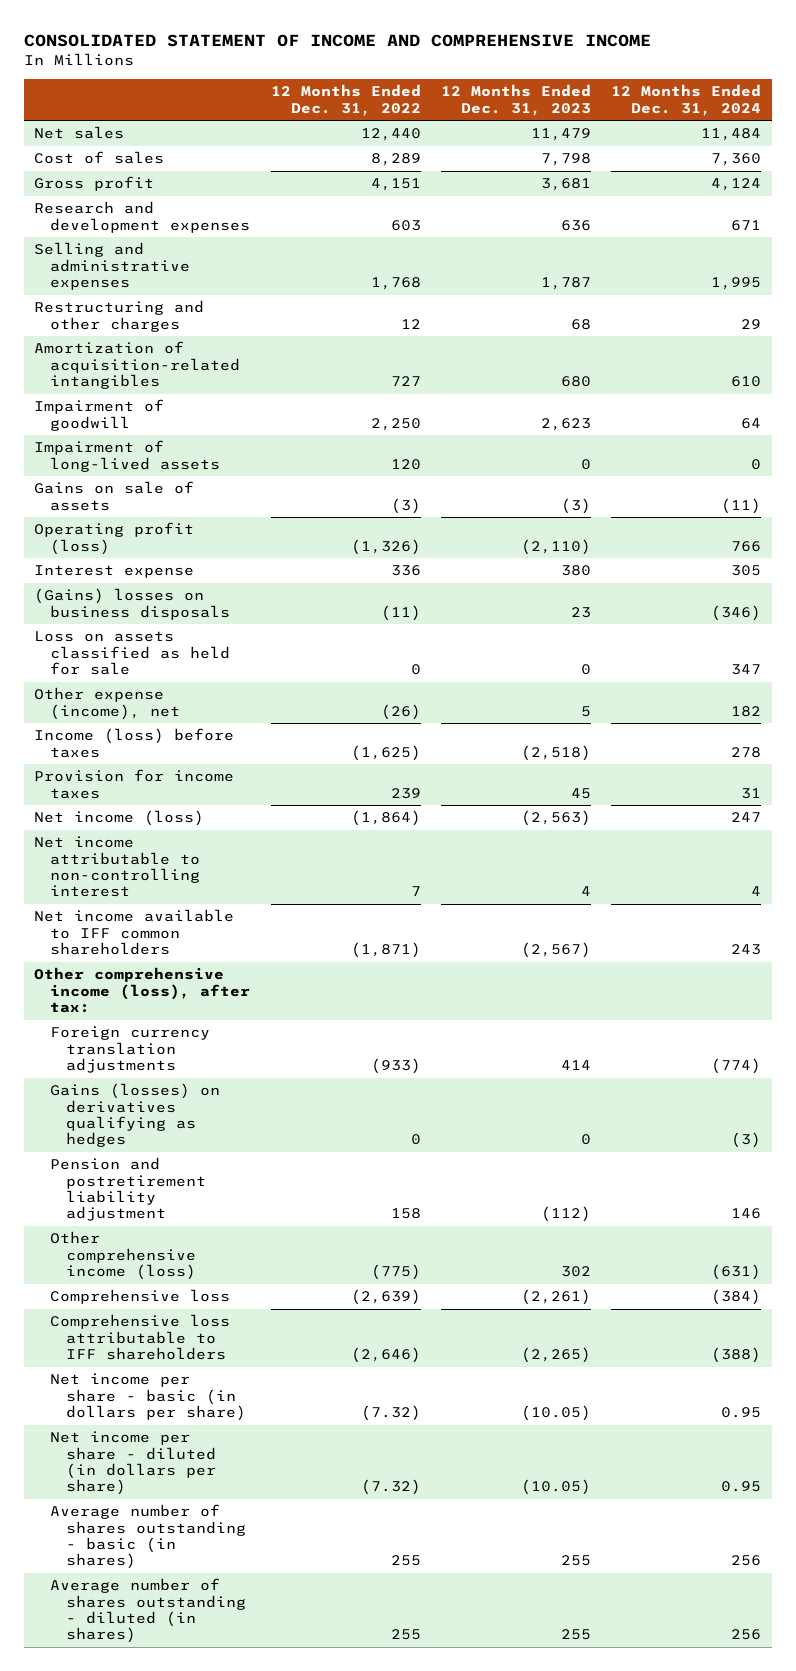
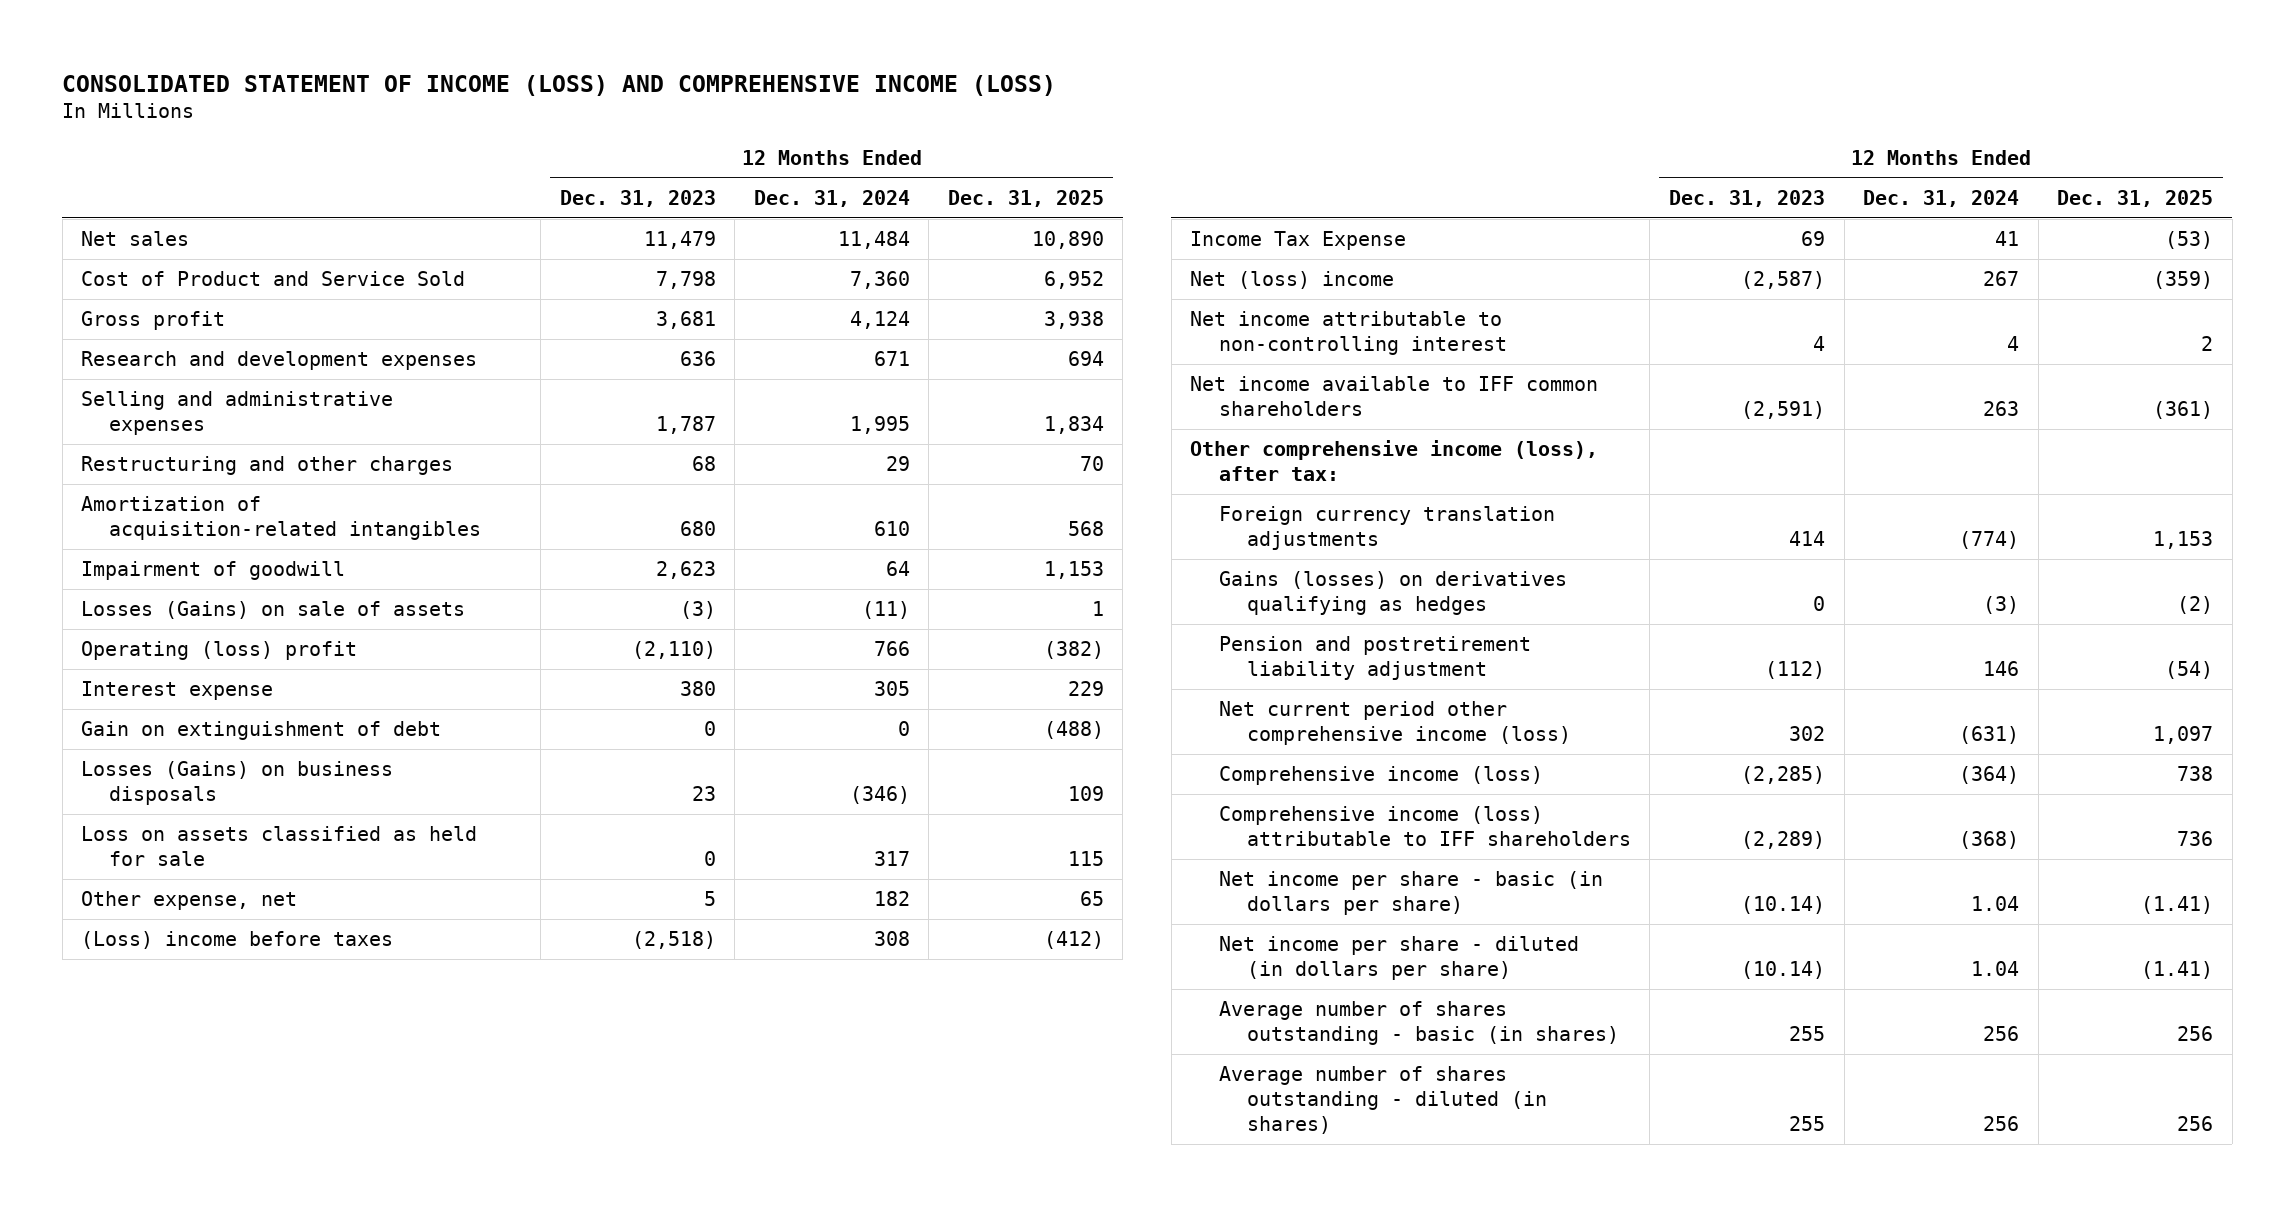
- CONSOLIDATED STATEMENT OF INCOME AND COMPREHENSIVE INCOME
+ CONSOLIDATED STATEMENT OF INCOME (LOSS) AND COMPREHENSIVE INCOME (LOSS)
- | 12 Months Ended Dec. 31, 2022 | 12 Months Ended Dec. 31, 2023 | 12 Months Ended Dec. 31, 2024
+ | 12 Months Ended Dec. 31, 2023 | 12 Months Ended Dec. 31, 2024 | 12 Months Ended Dec. 31, 2025
- Cost of sales | 8,289 | 7,798 | 7,360
+ Cost of Product and Service Sold | 7,798 | 7,360 | 6,952
- Impairment of long-lived assets | 120 | 0 | 0
- Gains on sale of assets | (3) | (3) | (11)
- Operating profit (loss) | (1,326) | (2,110) | 766
+ Losses (Gains) on sale of assets | (3) | (11) | 1
+ Operating (loss) profit | (2,110) | 766 | (382)
- (Gains) losses on business disposals | (11) | 23 | (346)
- Loss on assets classified as held for sale | 0 | 0 | 347
- Other expense (income), net | (26) | 5 | 182
- Income (loss) before taxes | (1,625) | (2,518) | 278
- Provision for income taxes | 239 | 45 | 31
- Net income (loss) | (1,864) | (2,563) | 247
+ Gain on extinguishment of debt | 0 | 0 | (488)
+ Losses (Gains) on business disposals | 23 | (346) | 109
+ Loss on assets classified as held for sale | 0 | 317 | 115
+ Other expense, net | 5 | 182 | 65
+ (Loss) income before taxes | (2,518) | 308 | (412)
+ Income Tax Expense | 69 | 41 | (53)
+ Net (loss) income | (2,587) | 267 | (359)
- Net income available to IFF common shareholders | (1,871) | (2,567) | 243
+ Net income available to IFF common shareholders | (2,591) | 263 | (361)
- Other comprehensive income (loss) | (775) | 302 | (631)
- Comprehensive loss | (2,639) | (2,261) | (384)
- Comprehensive loss attributable to IFF shareholders | (2,646) | (2,265) | (388)
- Net income per share - basic (in dollars per share) | (7.32) | (10.05) | 0.95
- Net income per share - diluted (in dollars per share) | (7.32) | (10.05) | 0.95
+ Net current period other comprehensive income (loss) | 302 | (631) | 1,097
+ Comprehensive income (loss) | (2,285) | (364) | 738
+ Comprehensive income (loss) attributable to IFF shareholders | (2,289) | (368) | 736
+ Net income per share - basic (in dollars per share) | (10.14) | 1.04 | (1.41)
+ Net income per share - diluted (in dollars per share) | (10.14) | 1.04 | (1.41)

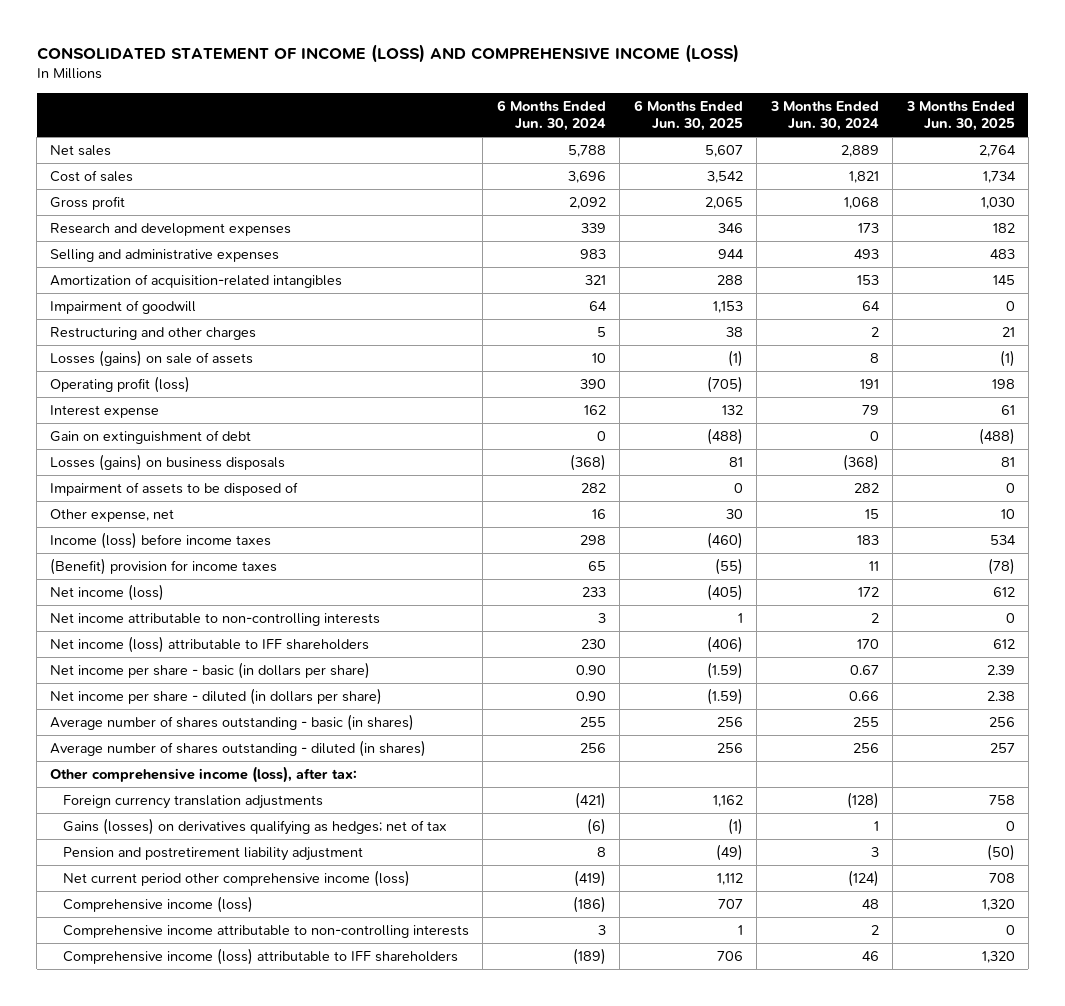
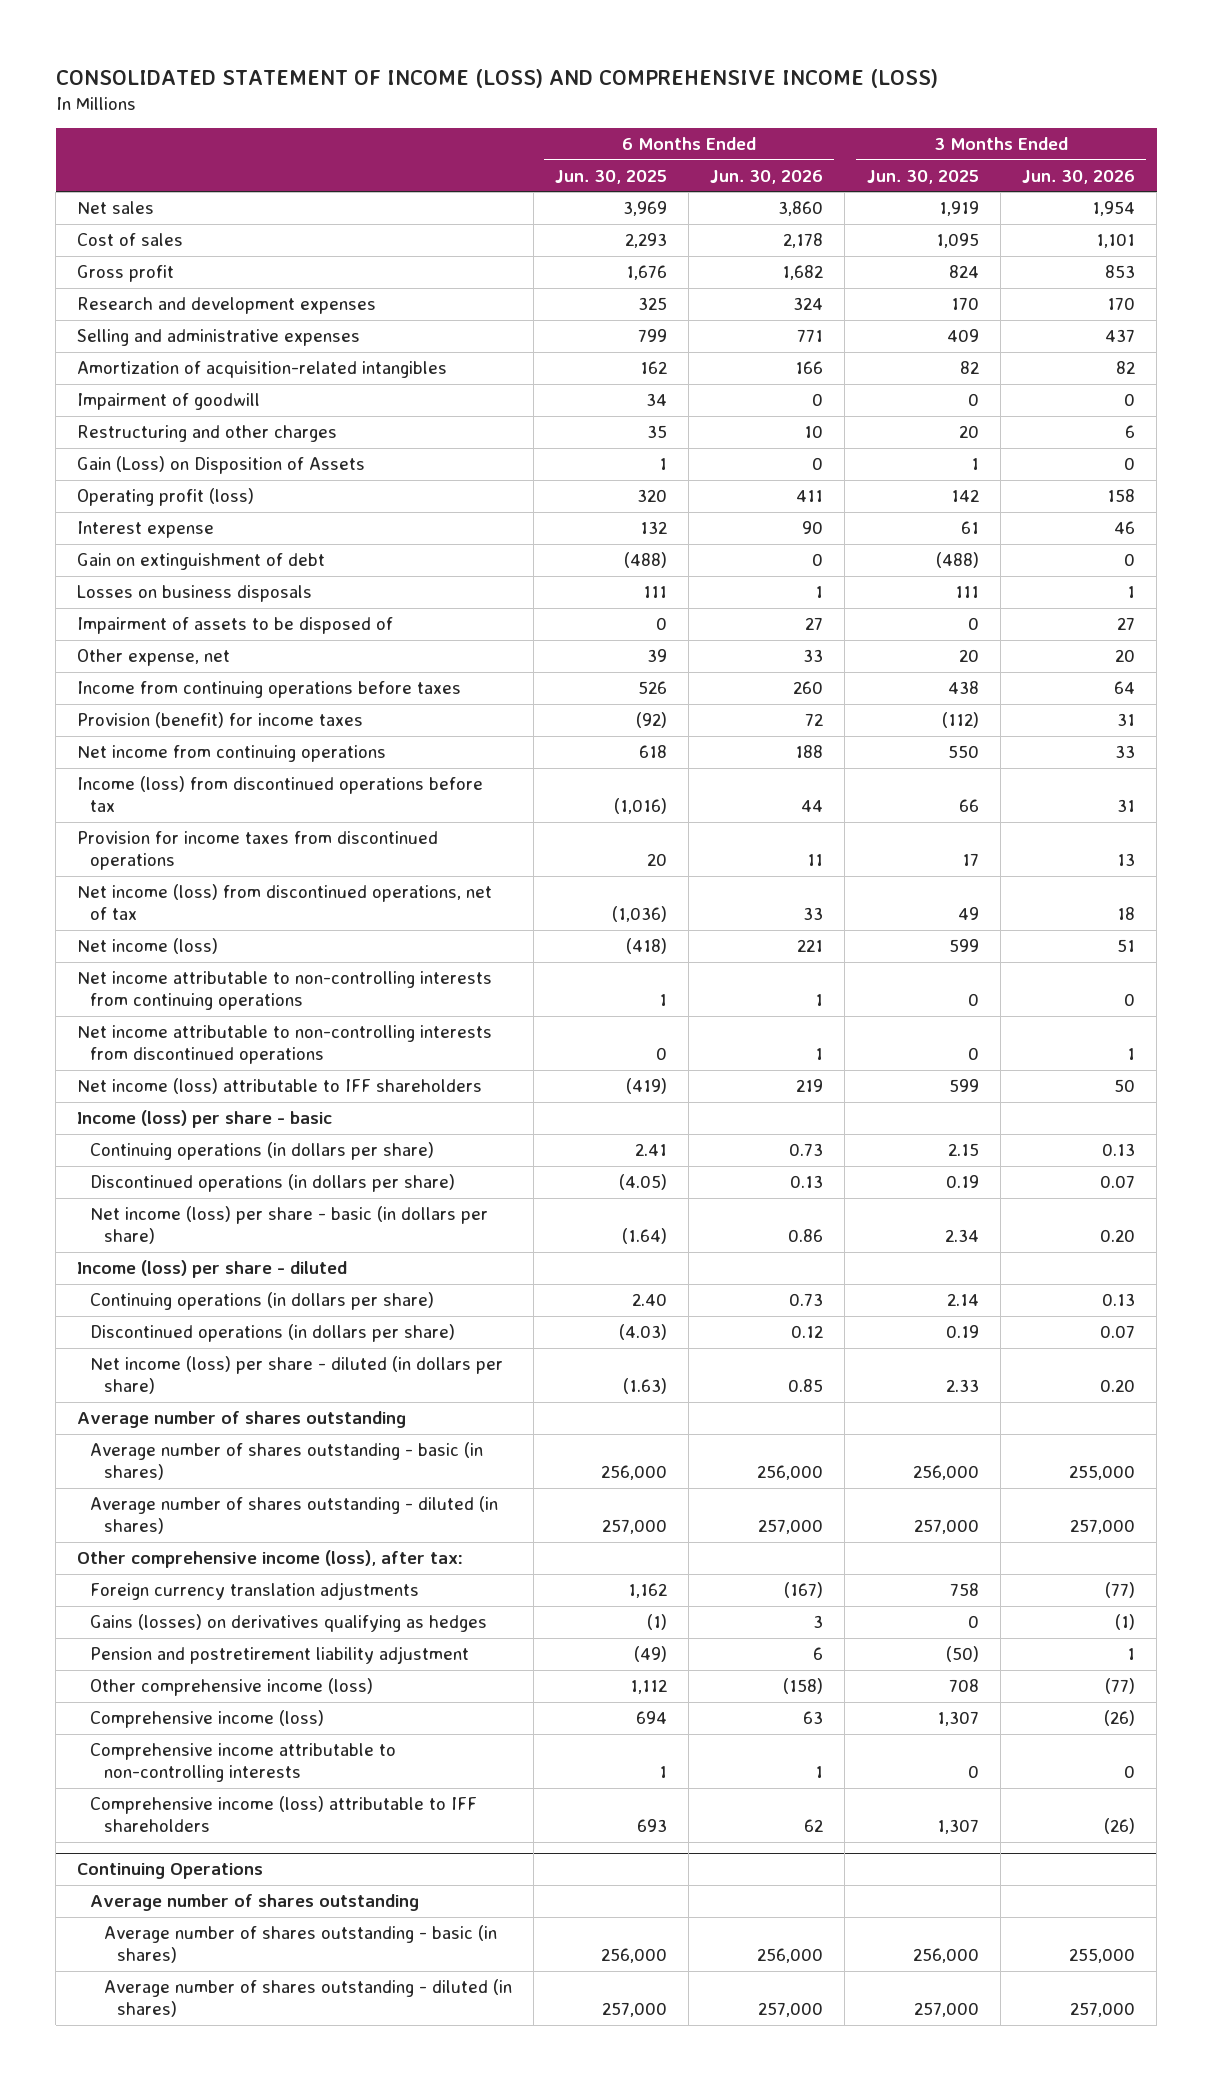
- | 6 Months Ended Jun. 30, 2024 | 6 Months Ended Jun. 30, 2025 | 3 Months Ended Jun. 30, 2024 | 3 Months Ended Jun. 30, 2025
+ | 6 Months Ended Jun. 30, 2025 | 6 Months Ended Jun. 30, 2026 | 3 Months Ended Jun. 30, 2025 | 3 Months Ended Jun. 30, 2026
- Net sales | 5,788 | 5,607 | 2,889 | 2,764
- Cost of sales | 3,696 | 3,542 | 1,821 | 1,734
- Gross profit | 2,092 | 2,065 | 1,068 | 1,030
- Research and development expenses | 339 | 346 | 173 | 182
- Selling and administrative expenses | 983 | 944 | 493 | 483
- Amortization of acquisition-related intangibles | 321 | 288 | 153 | 145
- Impairment of goodwill | 64 | 1,153 | 64 | 0
- Restructuring and other charges | 5 | 38 | 2 | 21
- Losses (gains) on sale of assets | 10 | (1) | 8 | (1)
- Operating profit (loss) | 390 | (705) | 191 | 198
+ Net sales | 3,969 | 3,860 | 1,919 | 1,954
+ Cost of sales | 2,293 | 2,178 | 1,095 | 1,101
+ Gross profit | 1,676 | 1,682 | 824 | 853
+ Research and development expenses | 325 | 324 | 170 | 170
+ Selling and administrative expenses | 799 | 771 | 409 | 437
+ Amortization of acquisition-related intangibles | 162 | 166 | 82 | 82
+ Impairment of goodwill | 34 | 0 | 0 | 0
+ Restructuring and other charges | 35 | 10 | 20 | 6
+ Gain (Loss) on Disposition of Assets | 1 | 0 | 1 | 0
+ Operating profit (loss) | 320 | 411 | 142 | 158
- Losses (gains) on business disposals | (368) | 81 | (368) | 81
+ Losses on business disposals | 111 | 1 | 111 | 1
- Other expense, net | 16 | 30 | 15 | 10
- Income (loss) before income taxes | 298 | (460) | 183 | 534
- (Benefit) provision for income taxes | 65 | (55) | 11 | (78)
- Net income (loss) | 233 | (405) | 172 | 612
- Net income attributable to non-controlling interests | 3 | 1 | 2 | 0
- Net income (loss) attributable to IFF shareholders | 230 | (406) | 170 | 612
- Net income per share - basic (in dollars per share) | 0.90 | (1.59) | 0.67 | 2.39
- Net income per share - diluted (in dollars per share) | 0.90 | (1.59) | 0.66 | 2.38
- Average number of shares outstanding - basic (in shares) | 255 | 256 | 255 | 256
- Average number of shares outstanding - diluted (in shares) | 256 | 256 | 256 | 257
+ Other expense, net | 39 | 33 | 20 | 20
+ Income from continuing operations before taxes | 526 | 260 | 438 | 64
+ Provision (benefit) for income taxes | (92) | 72 | (112) | 31
+ Net income from continuing operations | 618 | 188 | 550 | 33
+ Income (loss) from discontinued operations before tax | (1,016) | 44 | 66 | 31
+ Provision for income taxes from discontinued operations | 20 | 11 | 17 | 13
+ Net income (loss) from discontinued operations, net of tax | (1,036) | 33 | 49 | 18
+ Net income (loss) | (418) | 221 | 599 | 51
+ Net income attributable to non-controlling interests from continuing operations | 1 | 1 | 0 | 0
+ Net income attributable to non-controlling interests from discontinued operations | 0 | 1 | 0 | 1
+ Net income (loss) attributable to IFF shareholders | (419) | 219 | 599 | 50
+ Income (loss) per share - basic
+ Continuing operations (in dollars per share) | 2.41 | 0.73 | 2.15 | 0.13
+ Discontinued operations (in dollars per share) | (4.05) | 0.13 | 0.19 | 0.07
+ Net income (loss) per share - basic (in dollars per share) | (1.64) | 0.86 | 2.34 | 0.20
+ Income (loss) per share - diluted
+ Continuing operations (in dollars per share) | 2.40 | 0.73 | 2.14 | 0.13
+ Discontinued operations (in dollars per share) | (4.03) | 0.12 | 0.19 | 0.07
+ Net income (loss) per share - diluted (in dollars per share) | (1.63) | 0.85 | 2.33 | 0.20
+ Average number of shares outstanding
+ Average number of shares outstanding - basic (in shares) | 256,000 | 256,000 | 256,000 | 255,000
+ Average number of shares outstanding - diluted (in shares) | 257,000 | 257,000 | 257,000 | 257,000
- Gains (losses) on derivatives qualifying as hedges; net of tax | (6) | (1) | 1 | 0
+ Gains (losses) on derivatives qualifying as hedges | (1) | 3 | 0 | (1)
- Net current period other comprehensive income (loss) | (419) | 1,112 | (124) | 708
- Comprehensive income (loss) | (186) | 707 | 48 | 1,320
+ Other comprehensive income (loss) | 1,112 | (158) | 708 | (77)
+ Comprehensive income (loss) | 694 | 63 | 1,307 | (26)
- Comprehensive income (loss) attributable to IFF shareholders | (189) | 706 | 46 | 1,320
+ Comprehensive income (loss) attributable to IFF shareholders | 693 | 62 | 1,307 | (26)
+ Continuing Operations
+ Average number of shares outstanding
+ Average number of shares outstanding - basic (in shares) | 256,000 | 256,000 | 256,000 | 255,000
+ Average number of shares outstanding - diluted (in shares) | 257,000 | 257,000 | 257,000 | 257,000

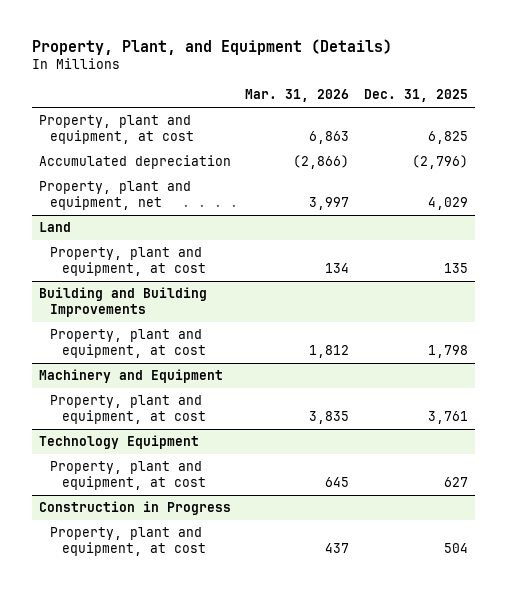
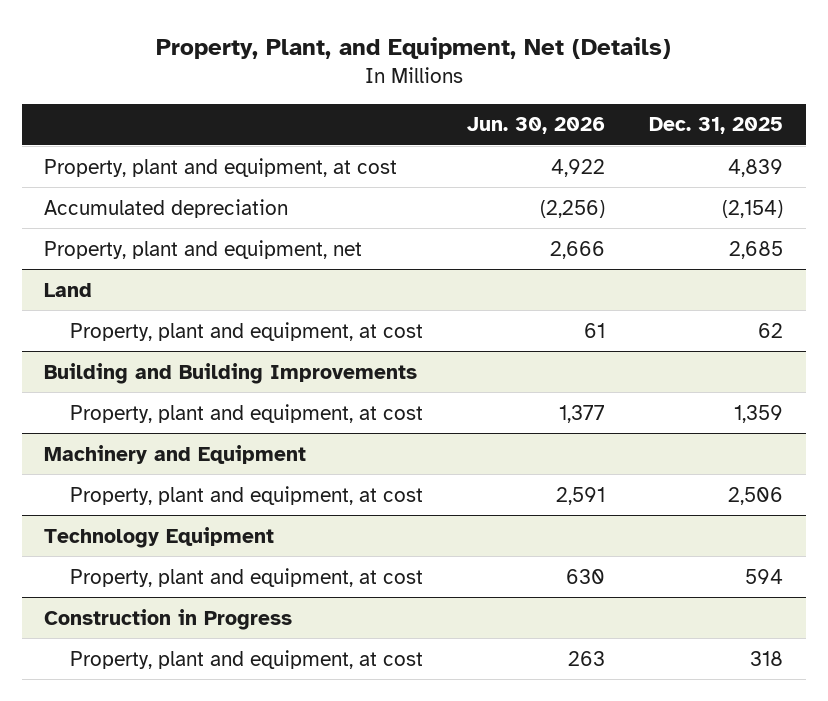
- Property, Plant, and Equipment (Details)
+ Property, Plant, and Equipment, Net (Details)
- | Mar. 31, 2026 | Dec. 31, 2025
+ | Jun. 30, 2026 | Dec. 31, 2025
- Property, plant and equipment, at cost | 6,863 | 6,825
- Accumulated depreciation | (2,866) | (2,796)
- Property, plant and equipment, net | 3,997 | 4,029
+ Property, plant and equipment, at cost | 4,922 | 4,839
+ Accumulated depreciation | (2,256) | (2,154)
+ Property, plant and equipment, net | 2,666 | 2,685
@ Land
- Property, plant and equipment, at cost | 134 | 135
+ Property, plant and equipment, at cost | 61 | 62
@ Building and Building Improvements
- Property, plant and equipment, at cost | 1,812 | 1,798
+ Property, plant and equipment, at cost | 1,377 | 1,359
@ Machinery and Equipment
- Property, plant and equipment, at cost | 3,835 | 3,761
+ Property, plant and equipment, at cost | 2,591 | 2,506
@ Technology Equipment
- Property, plant and equipment, at cost | 645 | 627
+ Property, plant and equipment, at cost | 630 | 594
@ Construction in Progress
- Property, plant and equipment, at cost | 437 | 504
+ Property, plant and equipment, at cost | 263 | 318

